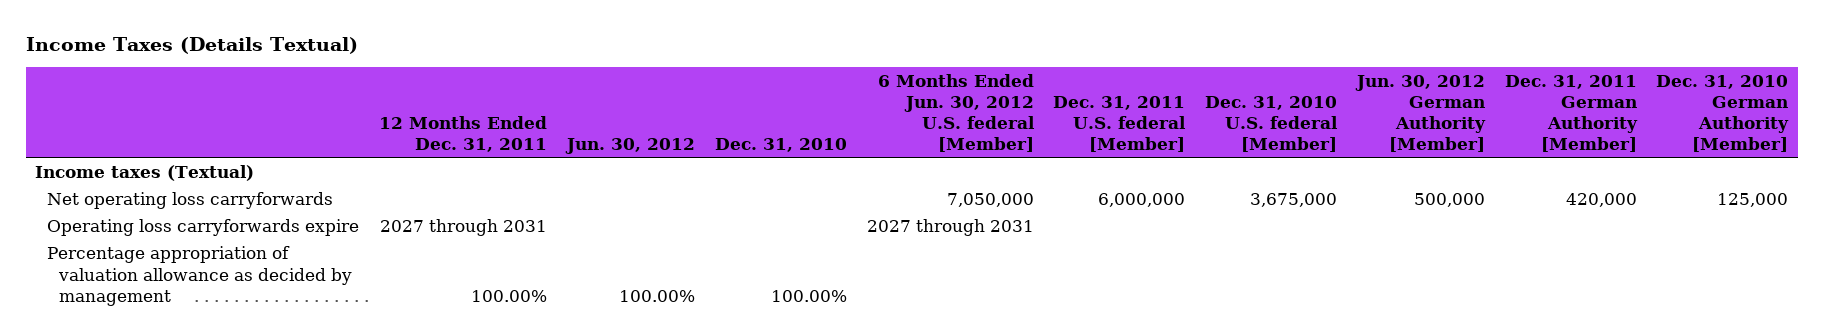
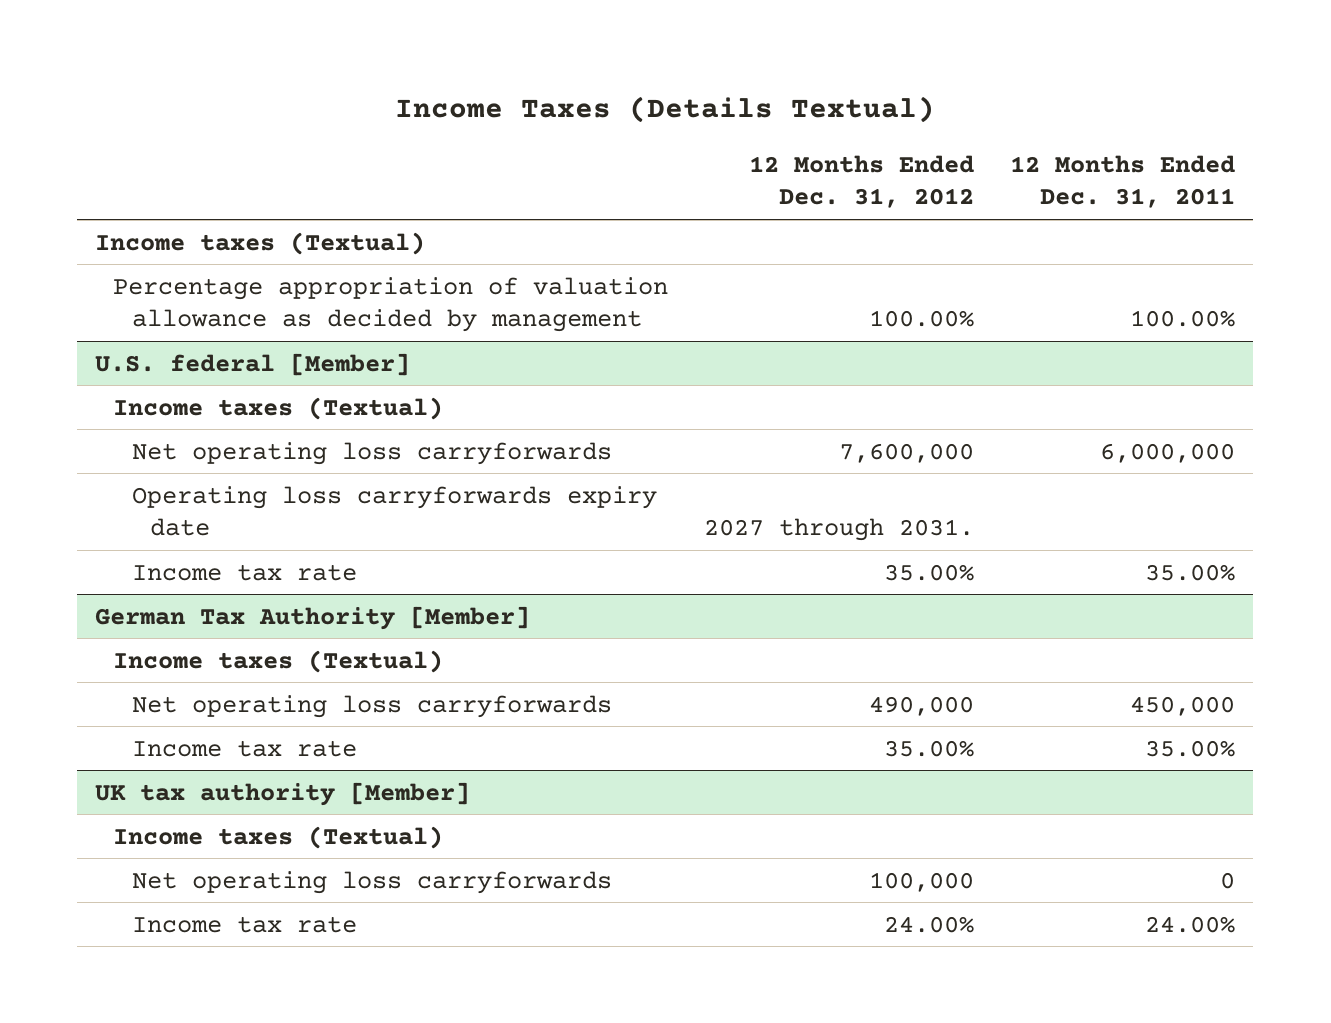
- | 12 Months Ended Dec. 31, 2011 | Jun. 30, 2012 | Dec. 31, 2010 | 6 Months Ended Jun. 30, 2012 U.S. federal [Member] | Dec. 31, 2011 U.S. federal [Member] | Dec. 31, 2010 U.S. federal [Member] | Jun. 30, 2012 German Authority [Member] | Dec. 31, 2011 German Authority [Member] | Dec. 31, 2010 German Authority [Member]
+ | 12 Months Ended Dec. 31, 2012 | 12 Months Ended Dec. 31, 2011
- Net operating loss carryforwards | | | | 7,050,000 | 6,000,000 | 3,675,000 | 500,000 | 420,000 | 125,000
- Operating loss carryforwards expire | 2027 through 2031 | | | 2027 through 2031 | | | | |
+ U.S. federal [Member]
+ Income taxes (Textual)
+ Net operating loss carryforwards | 7,600,000 | 6,000,000
+ Operating loss carryforwards expiry date | 2027 through 2031. |
+ Income tax rate | 35.00% | 35.00%
+ German Tax Authority [Member]
+ Income taxes (Textual)
+ Net operating loss carryforwards | 490,000 | 450,000
+ Income tax rate | 35.00% | 35.00%
+ UK tax authority [Member]
+ Income taxes (Textual)
+ Net operating loss carryforwards | 100,000 | 0
+ Income tax rate | 24.00% | 24.00%

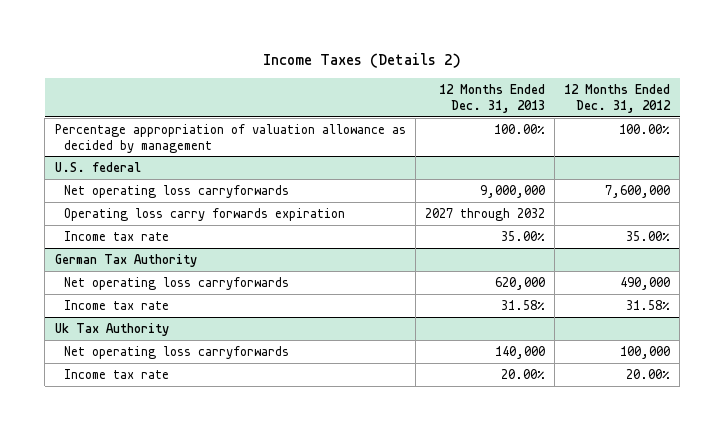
- Income Taxes (Details Textual)
+ Income Taxes (Details 2)
- | 12 Months Ended Dec. 31, 2012 | 12 Months Ended Dec. 31, 2011
+ | 12 Months Ended Dec. 31, 2013 | 12 Months Ended Dec. 31, 2012
- Income taxes (Textual)
- U.S. federal [Member]
- Income taxes (Textual)
+ U.S. federal
- Operating loss carryforwards expiry date | 2027 through 2031. |
+ Operating loss carry forwards expiration | 2027 through 2032 |
- German Tax Authority [Member]
- Income taxes (Textual)
+ German Tax Authority
- Income tax rate | 35.00% | 35.00%
- UK tax authority [Member]
- Income taxes (Textual)
+ Income tax rate | 31.58% | 31.58%
+ Uk Tax Authority
- Income tax rate | 24.00% | 24.00%
+ Income tax rate | 20.00% | 20.00%

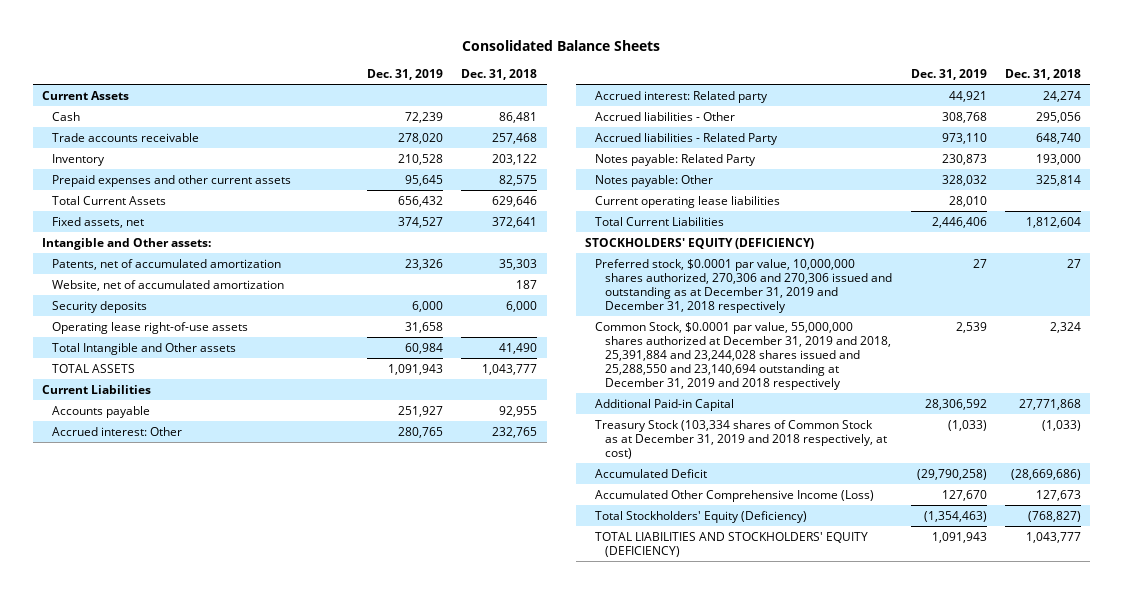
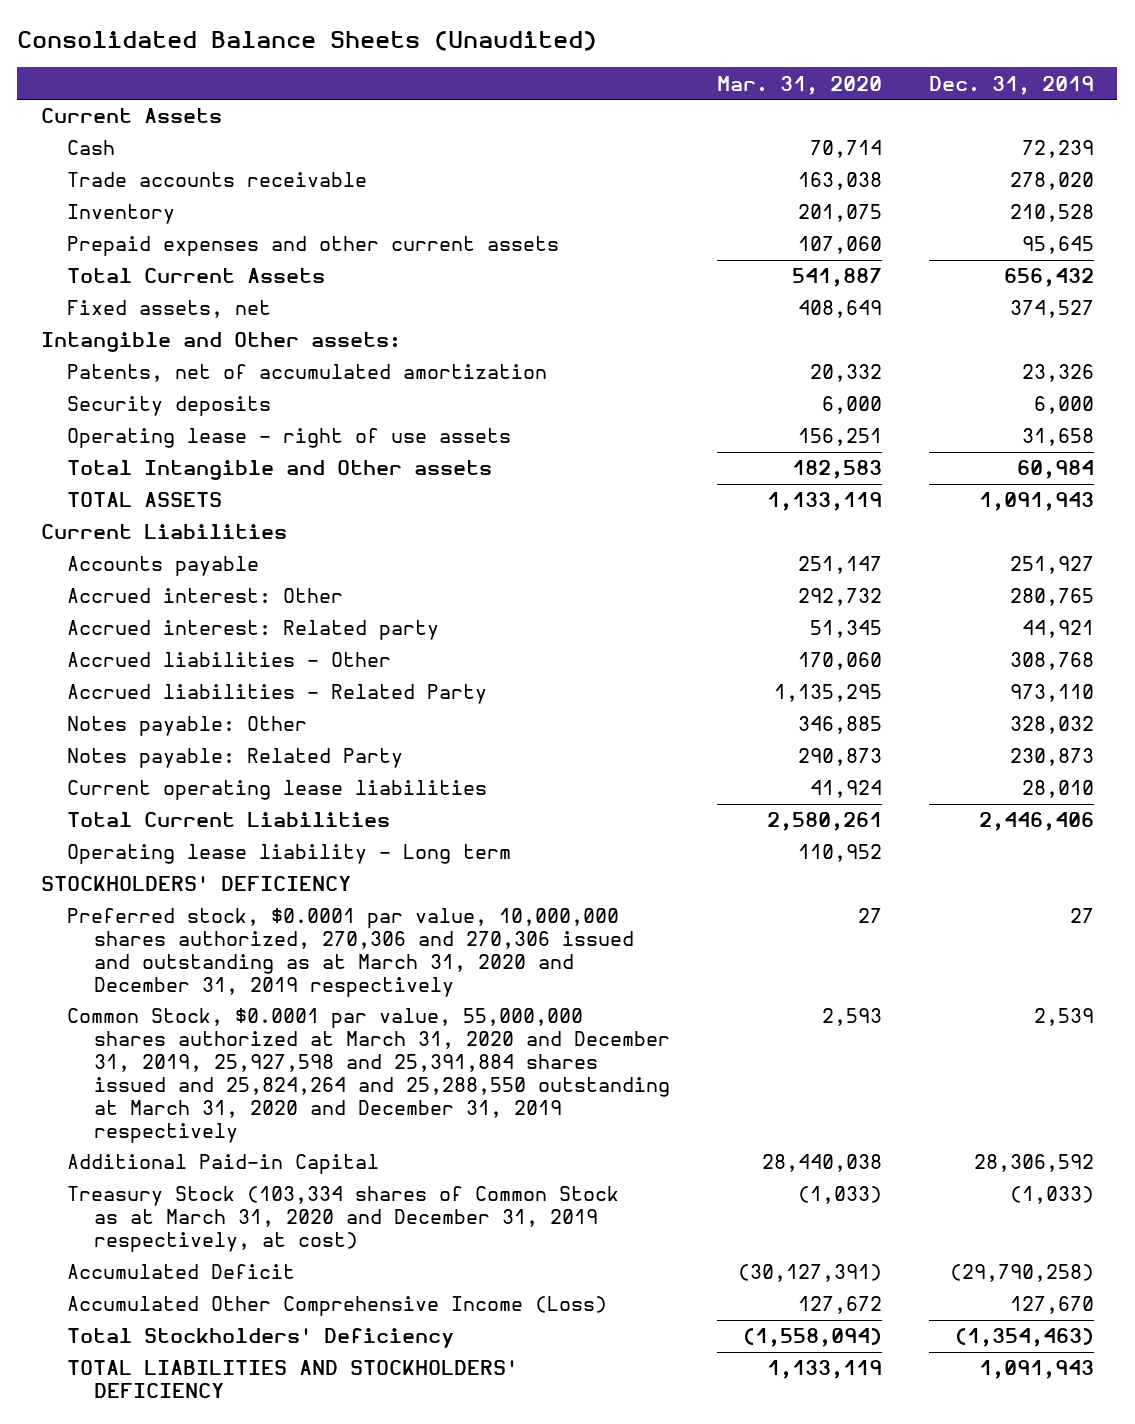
- Consolidated Balance Sheets
+ Consolidated Balance Sheets (Unaudited)
- | Dec. 31, 2019 | Dec. 31, 2018
+ | Mar. 31, 2020 | Dec. 31, 2019
- Website, net of accumulated amortization | | 187
- Operating lease right-of-use assets | 31,658 |
+ Operating lease - right of use assets | 156,251 | 31,658
moved down: Notes payable: Related Party | 290,873 | 230,873
- STOCKHOLDERS' EQUITY (DEFICIENCY)
- Preferred stock, $0.0001 par value, 10,000,000 shares authorized, 270,306 and 270,306 issued and outstanding as at December 31, 2019 and December 31, 2018 respectively | 27 | 27
- Common Stock, $0.0001 par value, 55,000,000 shares authorized at December 31, 2019 and 2018, 25,391,884 and 23,244,028 shares issued and 25,288,550 and 23,140,694 outstanding at December 31, 2019 and 2018 respectively | 2,539 | 2,324
+ Operating lease liability - Long term | 110,952 |
+ STOCKHOLDERS' DEFICIENCY
+ Preferred stock, $0.0001 par value, 10,000,000 shares authorized, 270,306 and 270,306 issued and outstanding as at March 31, 2020 and December 31, 2019 respectively | 27 | 27
+ Common Stock, $0.0001 par value, 55,000,000 shares authorized at March 31, 2020 and December 31, 2019, 25,927,598 and 25,391,884 shares issued and 25,824,264 and 25,288,550 outstanding at March 31, 2020 and December 31, 2019 respectively | 2,593 | 2,539
- Treasury Stock (103,334 shares of Common Stock as at December 31, 2019 and 2018 respectively, at cost) | (1,033) | (1,033)
+ Treasury Stock (103,334 shares of Common Stock as at March 31, 2020 and December 31, 2019 respectively, at cost) | (1,033) | (1,033)
- Total Stockholders' Equity (Deficiency) | (1,354,463) | (768,827)
- TOTAL LIABILITIES AND STOCKHOLDERS' EQUITY (DEFICIENCY) | 1,091,943 | 1,043,777
+ Total Stockholders' Deficiency | (1,558,094) | (1,354,463)
+ TOTAL LIABILITIES AND STOCKHOLDERS' DEFICIENCY | 1,133,119 | 1,091,943

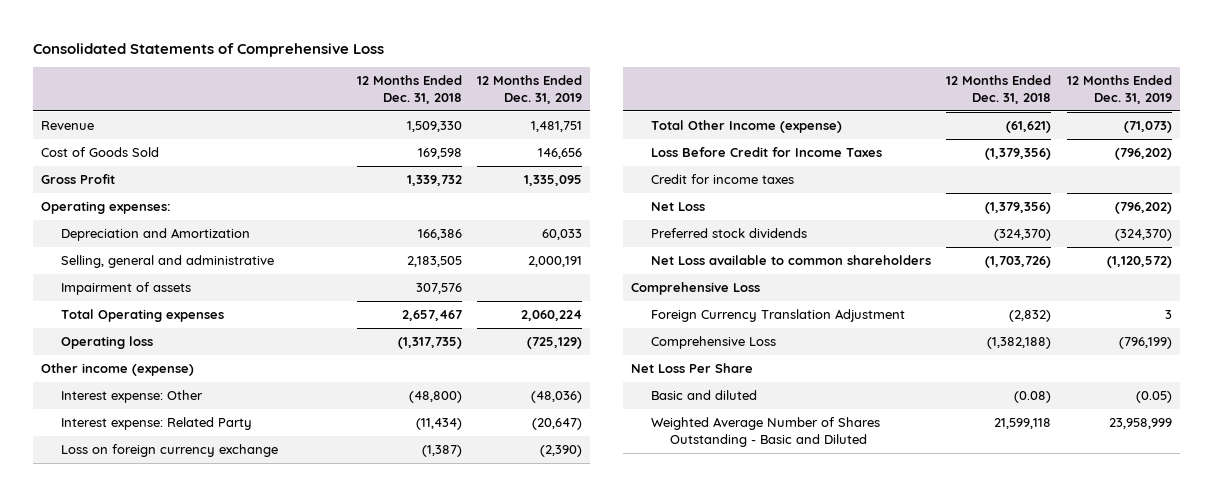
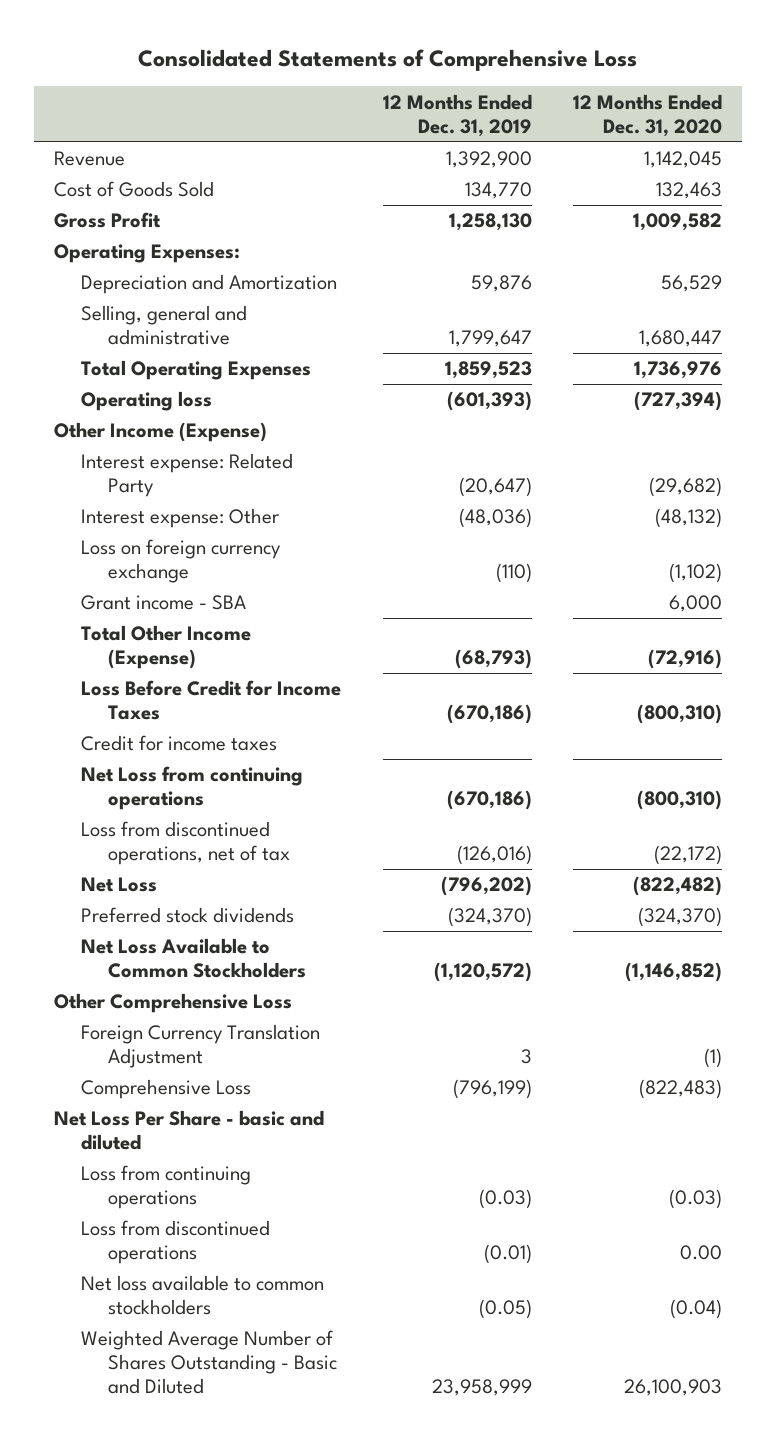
- | 12 Months Ended Dec. 31, 2018 | 12 Months Ended Dec. 31, 2019
+ | 12 Months Ended Dec. 31, 2019 | 12 Months Ended Dec. 31, 2020
- Revenue | 1,509,330 | 1,481,751
- Cost of Goods Sold | 169,598 | 146,656
- Gross Profit | 1,339,732 | 1,335,095
- Operating expenses:
- Depreciation and Amortization | 166,386 | 60,033
- Selling, general and administrative | 2,183,505 | 2,000,191
- Impairment of assets | 307,576 |
- Total Operating expenses | 2,657,467 | 2,060,224
- Operating loss | (1,317,735) | (725,129)
- Other income (expense)
+ Revenue | 1,392,900 | 1,142,045
+ Cost of Goods Sold | 134,770 | 132,463
+ Gross Profit | 1,258,130 | 1,009,582
+ Operating Expenses:
+ Depreciation and Amortization | 59,876 | 56,529
+ Selling, general and administrative | 1,799,647 | 1,680,447
+ Total Operating Expenses | 1,859,523 | 1,736,976
+ Operating loss | (601,393) | (727,394)
+ Other Income (Expense)
- Loss on foreign currency exchange | (1,387) | (2,390)
- Total Other Income (expense) | (61,621) | (71,073)
- Loss Before Credit for Income Taxes | (1,379,356) | (796,202)
moved down: Interest expense: Other | (48,036) | (48,132)
+ Loss on foreign currency exchange | (110) | (1,102)
+ Grant income - SBA | | 6,000
+ Total Other Income (Expense) | (68,793) | (72,916)
+ Loss Before Credit for Income Taxes | (670,186) | (800,310)
+ Net Loss from continuing operations | (670,186) | (800,310)
+ Loss from discontinued operations, net of tax | (126,016) | (22,172)
- Net Loss available to common shareholders | (1,703,726) | (1,120,572)
- Comprehensive Loss
+ Net Loss Available to Common Stockholders | (1,120,572) | (1,146,852)
+ Other Comprehensive Loss
- Net Loss Per Share
- Basic and diluted | (0.08) | (0.05)
+ Net Loss Per Share - basic and diluted
+ Loss from continuing operations | (0.03) | (0.03)
+ Loss from discontinued operations | (0.01) | 0.00
+ Net loss available to common stockholders | (0.05) | (0.04)

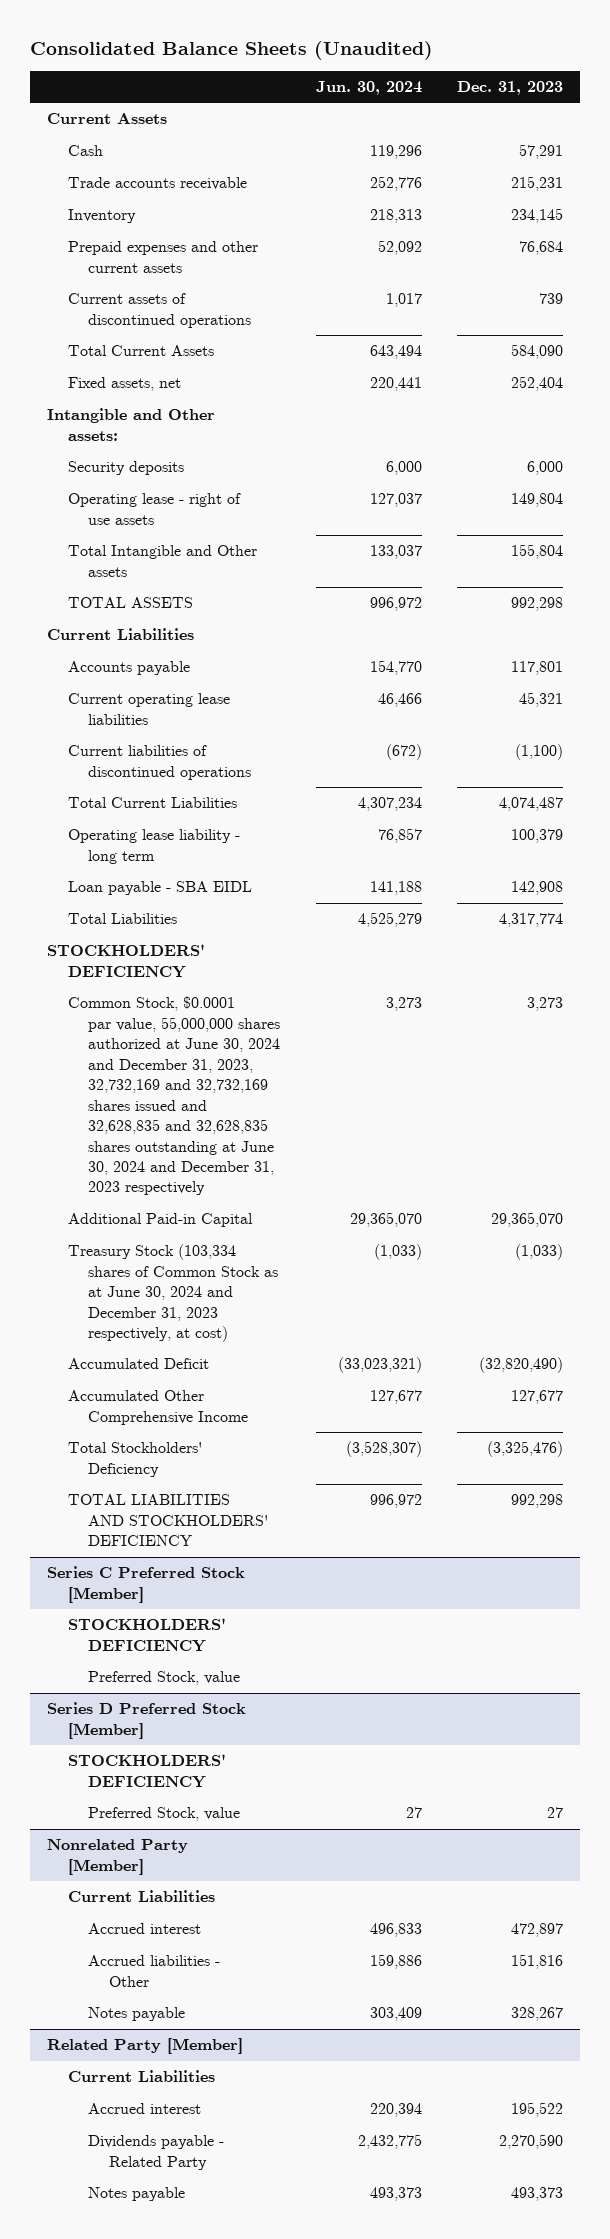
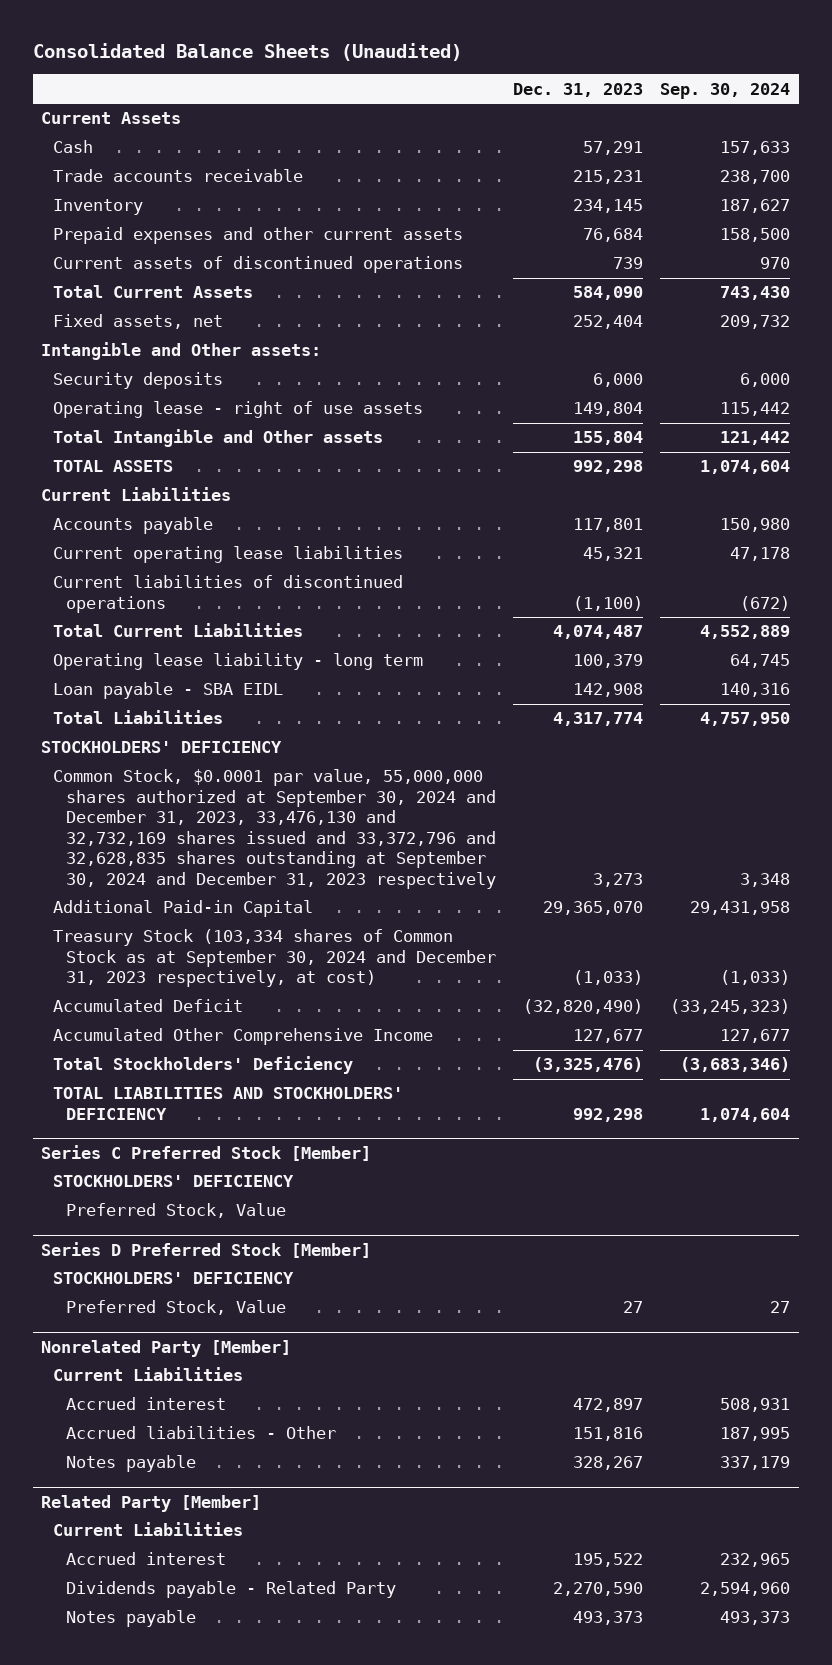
- | Jun. 30, 2024 | Dec. 31, 2023
+ | Dec. 31, 2023 | Sep. 30, 2024
- Common Stock, $0.0001 par value, 55,000,000 shares authorized at June 30, 2024 and December 31, 2023, 32,732,169 and 32,732,169 shares issued and 32,628,835 and 32,628,835 shares outstanding at June 30, 2024 and December 31, 2023 respectively | 3,273 | 3,273
+ Common Stock, $0.0001 par value, 55,000,000 shares authorized at September 30, 2024 and December 31, 2023, 33,476,130 and 32,732,169 shares issued and 33,372,796 and 32,628,835 shares outstanding at September 30, 2024 and December 31, 2023 respectively | 3,273 | 3,348
- Treasury Stock (103,334 shares of Common Stock as at June 30, 2024 and December 31, 2023 respectively, at cost) | (1,033) | (1,033)
+ Treasury Stock (103,334 shares of Common Stock as at September 30, 2024 and December 31, 2023 respectively, at cost) | (1,033) | (1,033)
@ Series C Preferred Stock [Member]
- Preferred Stock, value
+ Preferred Stock, Value
@ Series D Preferred Stock [Member]
- Preferred Stock, value | 27 | 27
+ Preferred Stock, Value | 27 | 27

